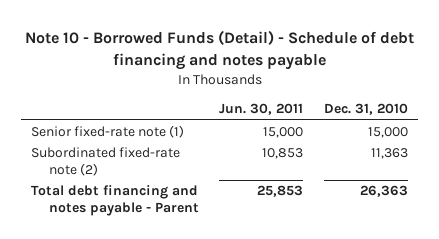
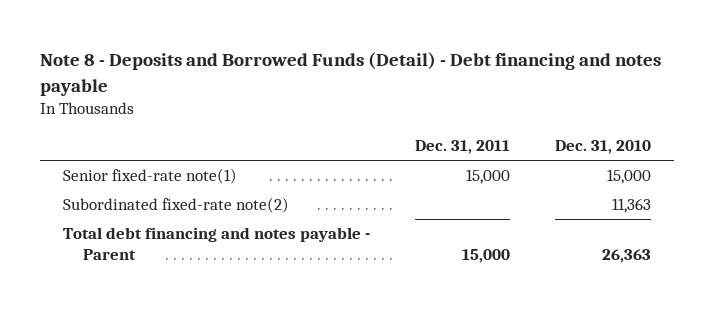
- Note 10 - Borrowed Funds (Detail) - Schedule of debt financing and notes payable
+ Note 8 - Deposits and Borrowed Funds (Detail) - Debt financing and notes payable
- | Jun. 30, 2011 | Dec. 31, 2010
+ | Dec. 31, 2011 | Dec. 31, 2010
- Senior fixed-rate note (1) | 15,000 | 15,000
- Subordinated fixed-rate note (2) | 10,853 | 11,363
+ Senior fixed-rate note(1) | 15,000 | 15,000
+ Subordinated fixed-rate note(2) | | 11,363

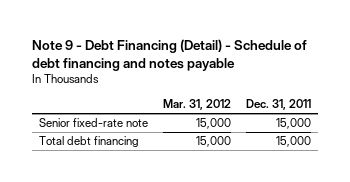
- Note 8 - Deposits and Borrowed Funds (Detail) - Debt financing and notes payable
+ Note 9 - Debt Financing (Detail) - Schedule of debt financing and notes payable
- | Dec. 31, 2011 | Dec. 31, 2010
+ | Mar. 31, 2012 | Dec. 31, 2011
- Senior fixed-rate note(1) | 15,000 | 15,000
- Subordinated fixed-rate note(2) | | 11,363
- Total debt financing and notes payable - Parent | 15,000 | 26,363
+ Senior fixed-rate note | 15,000 | 15,000
+ Total debt financing | 15,000 | 15,000

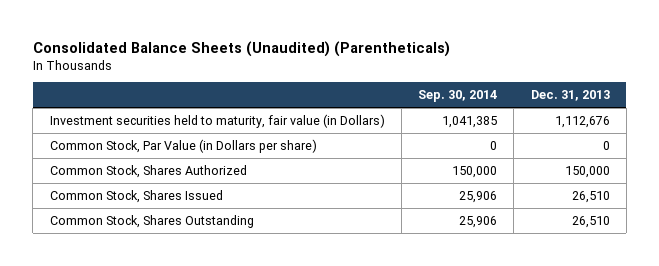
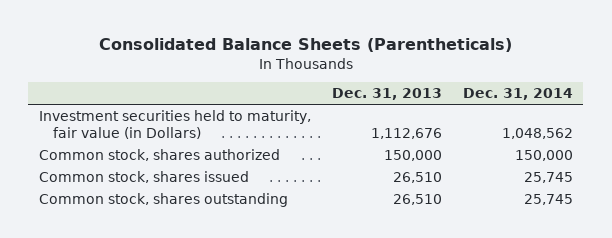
- Consolidated Balance Sheets (Unaudited) (Parentheticals)
+ Consolidated Balance Sheets (Parentheticals)
- | Sep. 30, 2014 | Dec. 31, 2013
+ | Dec. 31, 2013 | Dec. 31, 2014
- Common Stock, Par Value (in Dollars per share) | 0 | 0
- Common Stock, Shares Authorized | 150,000 | 150,000
- Common Stock, Shares Issued | 25,906 | 26,510
- Common Stock, Shares Outstanding | 25,906 | 26,510
+ Common stock, sharеs authorizеd | 150,000 | 150,000
+ Common stock, sharеs issuеd | 26,510 | 25,745
+ Common stock, sharеs outstanding | 26,510 | 25,745

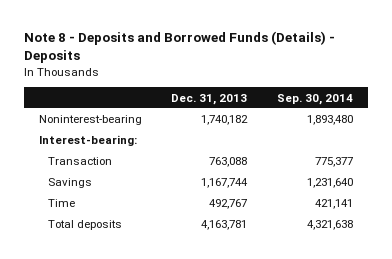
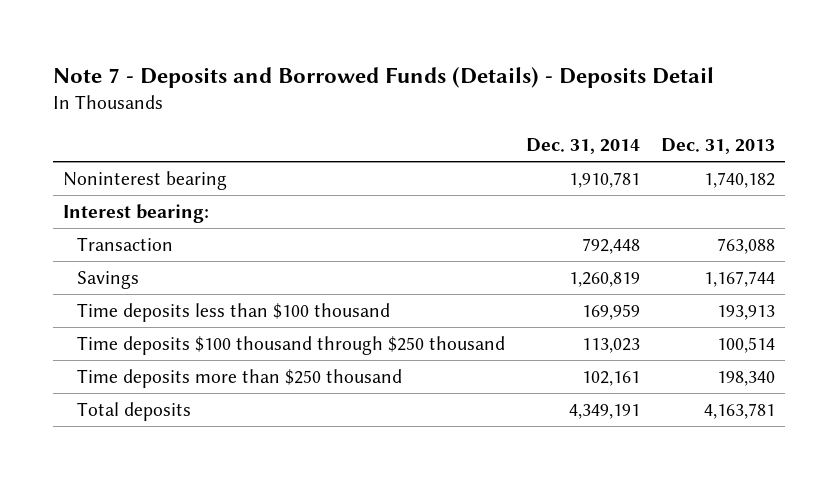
- Note 8 - Deposits and Borrowed Funds (Details) - Deposits
+ Note 7 - Deposits and Borrowed Funds (Details) - Deposits Detail
- | Dec. 31, 2013 | Sep. 30, 2014
+ | Dec. 31, 2014 | Dec. 31, 2013
- Noninterest-bearing | 1,740,182 | 1,893,480
- Interest-bearing:
+ Noninterest bearing | 1,910,781 | 1,740,182
+ Interest bearing:
- Time | 492,767 | 421,141
+ Time deposits less than $100 thousand | 169,959 | 193,913
+ Time deposits $100 thousand through $250 thousand | 113,023 | 100,514
+ Time deposits more than $250 thousand | 102,161 | 198,340

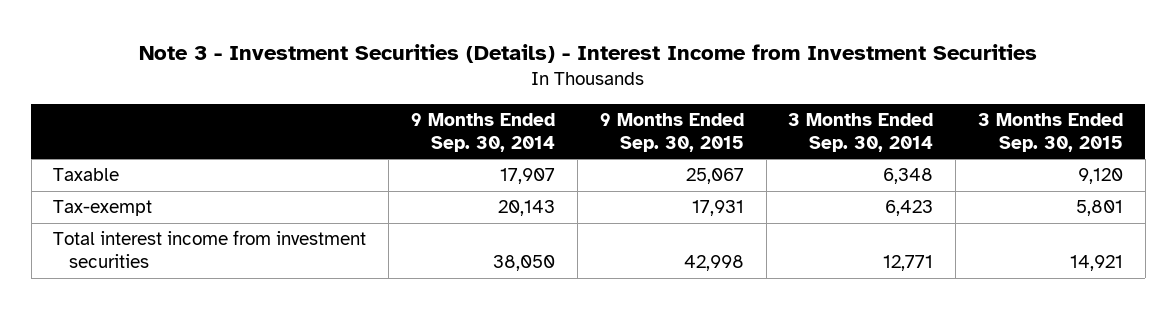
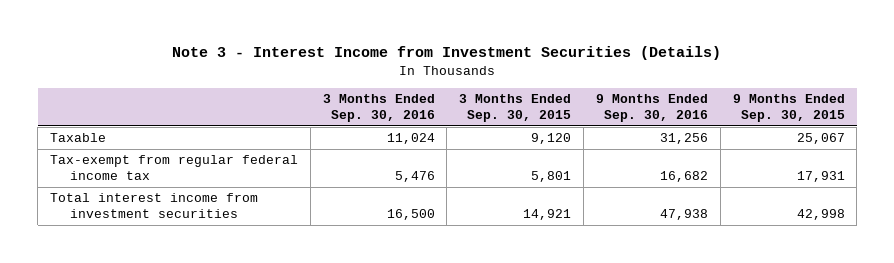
- Note 3 - Investment Securities (Details) - Interest Income from Investment Securities
+ Note 3 - Interest Income from Investment Securities (Details)
- | 9 Months Ended Sep. 30, 2014 | 9 Months Ended Sep. 30, 2015 | 3 Months Ended Sep. 30, 2014 | 3 Months Ended Sep. 30, 2015
+ | 3 Months Ended Sep. 30, 2016 | 3 Months Ended Sep. 30, 2015 | 9 Months Ended Sep. 30, 2016 | 9 Months Ended Sep. 30, 2015
- Tax-exempt | 20,143 | 17,931 | 6,423 | 5,801
+ Tax-exempt from regular federal income tax | 5,476 | 5,801 | 16,682 | 17,931

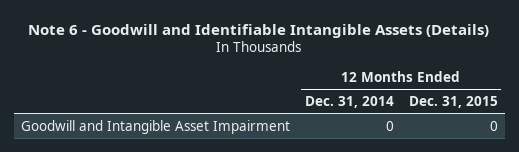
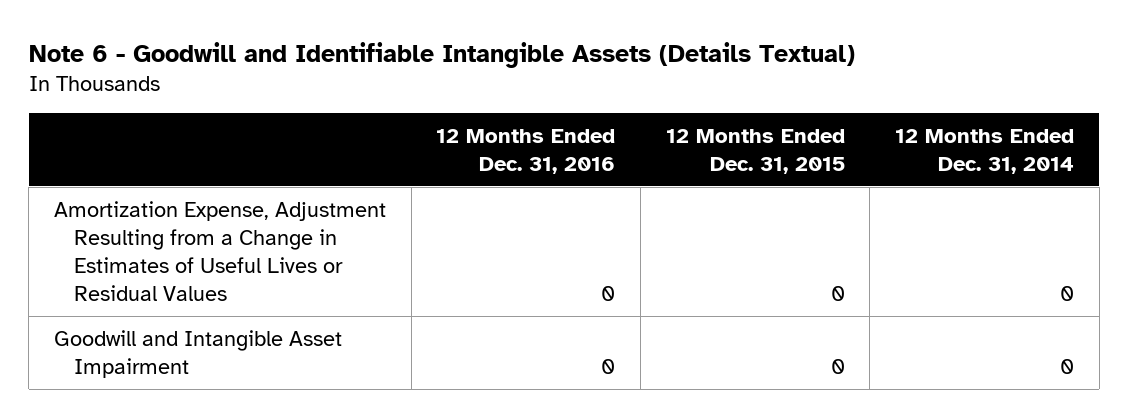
- Note 6 - Goodwill and Identifiable Intangible Assets (Details)
+ Note 6 - Goodwill and Identifiable Intangible Assets (Details Textual)
- | 12 Months Ended Dec. 31, 2014 | 12 Months Ended Dec. 31, 2015
+ | 12 Months Ended Dec. 31, 2016 | 12 Months Ended Dec. 31, 2015 | 12 Months Ended Dec. 31, 2014
+ Amortization Expense, Adjustment Resulting from a Change in Estimates of Useful Lives or Residual Values | 0 | 0 | 0

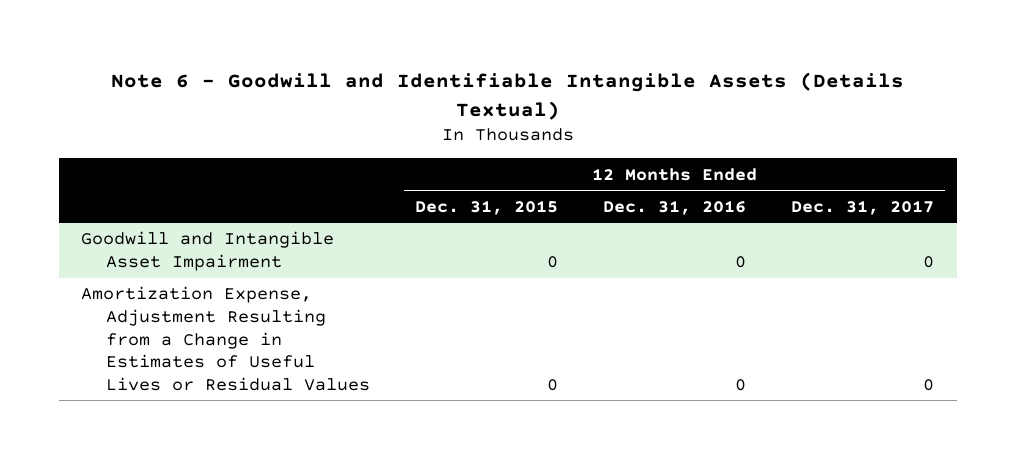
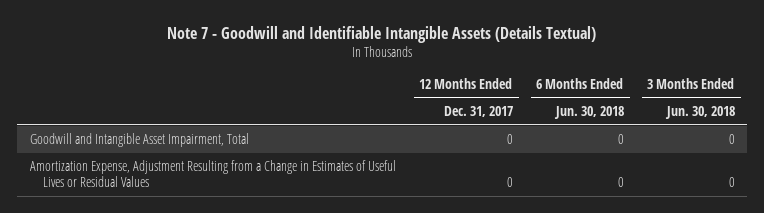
- Note 6 - Goodwill and Identifiable Intangible Assets (Details Textual)
+ Note 7 - Goodwill and Identifiable Intangible Assets (Details Textual)
- | 12 Months Ended Dec. 31, 2015 | 12 Months Ended Dec. 31, 2016 | 12 Months Ended Dec. 31, 2017
+ | 12 Months Ended Dec. 31, 2017 | 6 Months Ended Jun. 30, 2018 | 3 Months Ended Jun. 30, 2018
- Goodwill and Intangible Asset Impairment | 0 | 0 | 0
+ Goodwill and Intangible Asset Impairment, Total | 0 | 0 | 0

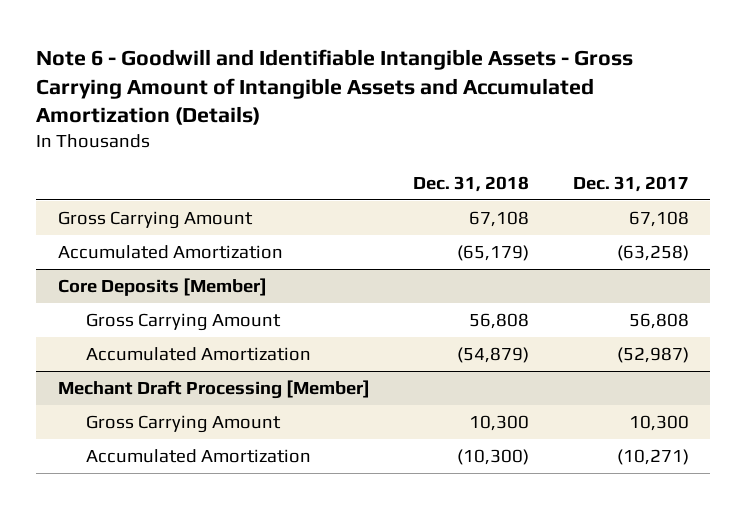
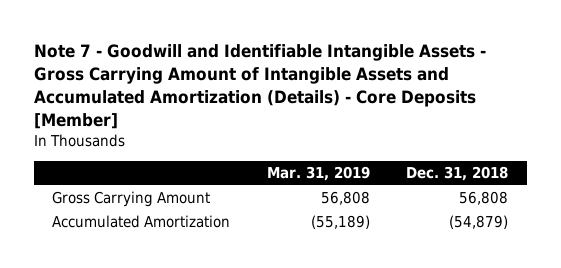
- Note 6 - Goodwill and Identifiable Intangible Assets - Gross Carrying Amount of Intangible Assets and Accumulated Amortization (Details)
+ Note 7 - Goodwill and Identifiable Intangible Assets - Gross Carrying Amount of Intangible Assets and Accumulated Amortization (Details) - Core Deposits [Member]
- | Dec. 31, 2018 | Dec. 31, 2017
+ | Mar. 31, 2019 | Dec. 31, 2018
- Gross Carrying Amount | 67,108 | 67,108
- Accumulated Amortization | (65,179) | (63,258)
- Core Deposits [Member]
- Mechant Draft Processing [Member]
- Gross Carrying Amount | 10,300 | 10,300
- Accumulated Amortization | (10,300) | (10,271)

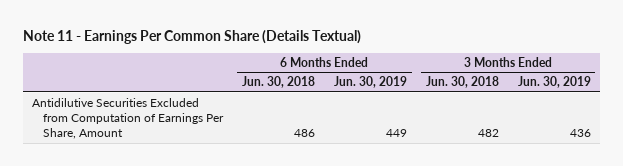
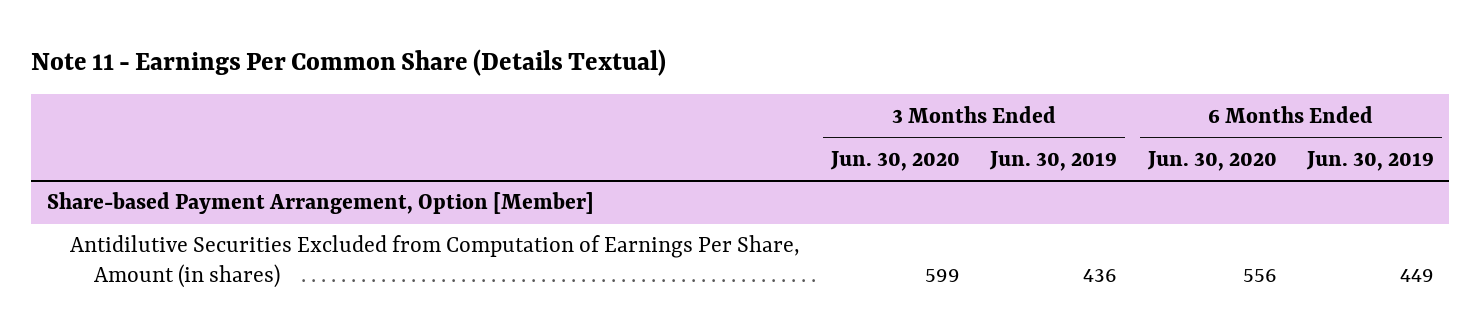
- | 6 Months Ended Jun. 30, 2018 | 6 Months Ended Jun. 30, 2019 | 3 Months Ended Jun. 30, 2018 | 3 Months Ended Jun. 30, 2019
+ | 3 Months Ended Jun. 30, 2020 | 3 Months Ended Jun. 30, 2019 | 6 Months Ended Jun. 30, 2020 | 6 Months Ended Jun. 30, 2019
- Antidilutive Securities Excluded from Computation of Earnings Per Share, Amount | 486 | 449 | 482 | 436
+ Share-based Payment Arrangement, Option [Member]
+ Antidilutive Securities Excluded from Computation of Earnings Per Share, Amount (in shares) | 599 | 436 | 556 | 449

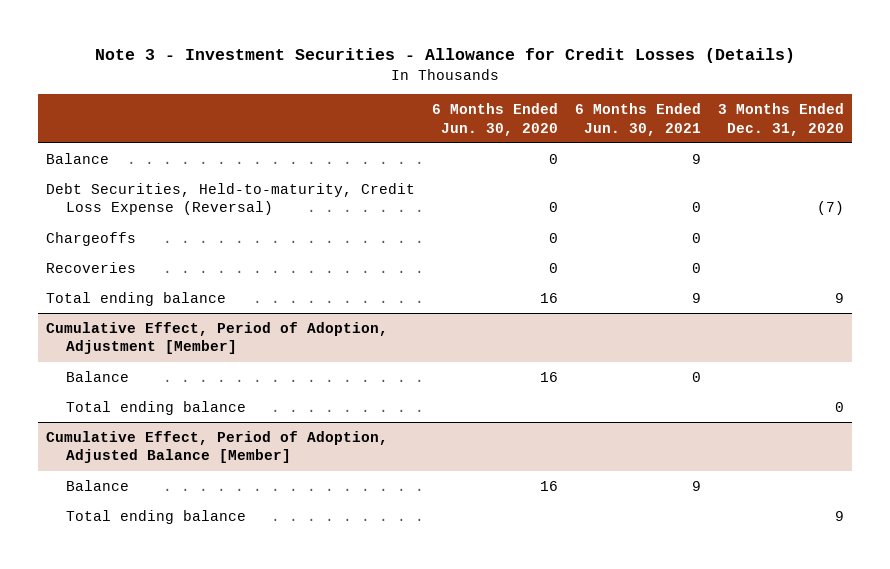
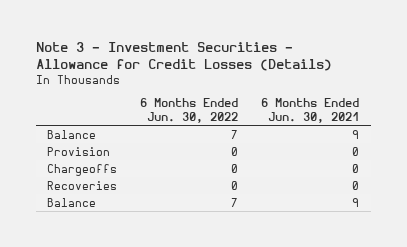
- | 6 Months Ended Jun. 30, 2020 | 6 Months Ended Jun. 30, 2021 | 3 Months Ended Dec. 31, 2020
+ | 6 Months Ended Jun. 30, 2022 | 6 Months Ended Jun. 30, 2021
- Debt Securities, Held-to-maturity, Credit Loss Expense (Reversal) | 0 | 0 | (7)
+ Provision | 0 | 0
- Total ending balance | 16 | 9 | 9
- Cumulative Effect, Period of Adoption, Adjustment [Member]
- Balance | 16 | 0 |
- Total ending balance | | | 0
- Cumulative Effect, Period of Adoption, Adjusted Balance [Member]
- Total ending balance | | | 9

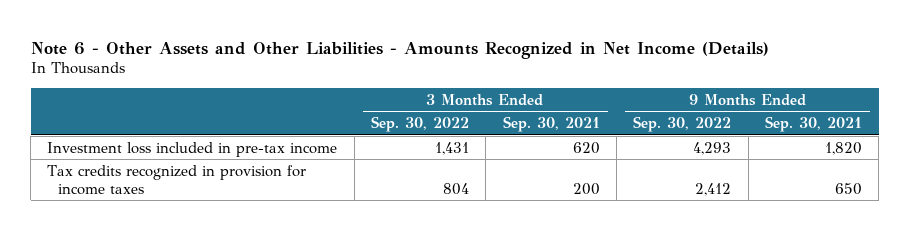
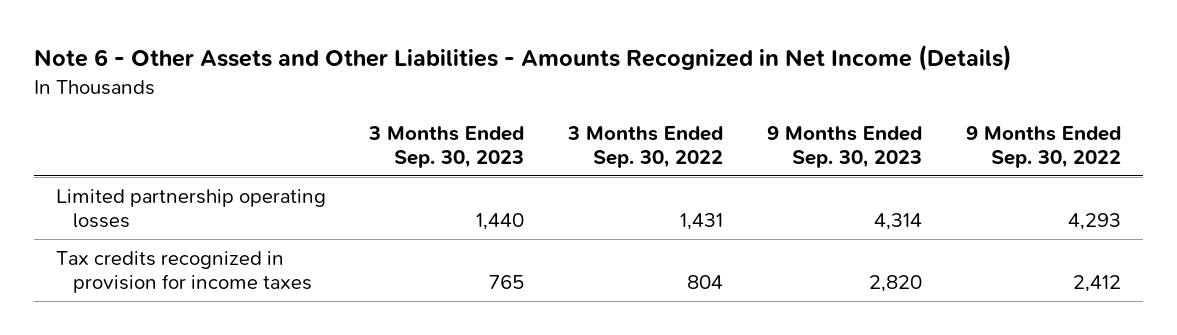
- | 3 Months Ended Sep. 30, 2022 | 3 Months Ended Sep. 30, 2021 | 9 Months Ended Sep. 30, 2022 | 9 Months Ended Sep. 30, 2021
+ | 3 Months Ended Sep. 30, 2023 | 3 Months Ended Sep. 30, 2022 | 9 Months Ended Sep. 30, 2023 | 9 Months Ended Sep. 30, 2022
- Investment loss included in pre-tax income | 1,431 | 620 | 4,293 | 1,820
+ Limited partnership operating losses | 1,440 | 1,431 | 4,314 | 4,293

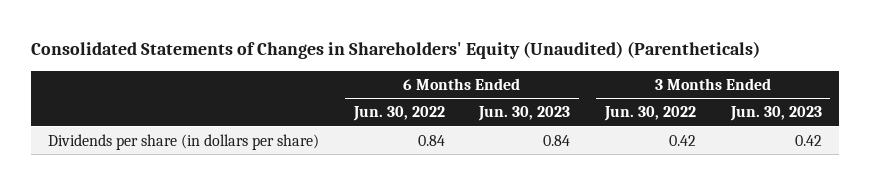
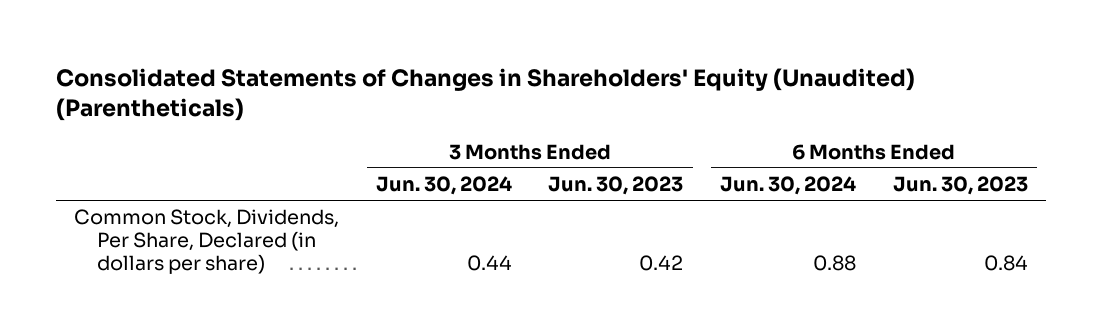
- | 6 Months Ended Jun. 30, 2022 | 6 Months Ended Jun. 30, 2023 | 3 Months Ended Jun. 30, 2022 | 3 Months Ended Jun. 30, 2023
+ | 3 Months Ended Jun. 30, 2024 | 3 Months Ended Jun. 30, 2023 | 6 Months Ended Jun. 30, 2024 | 6 Months Ended Jun. 30, 2023
- Dividends per share (in dollars per share) | 0.84 | 0.84 | 0.42 | 0.42
+ Common Stock, Dividends, Per Share, Declared (in dollars per share) | 0.44 | 0.42 | 0.88 | 0.84

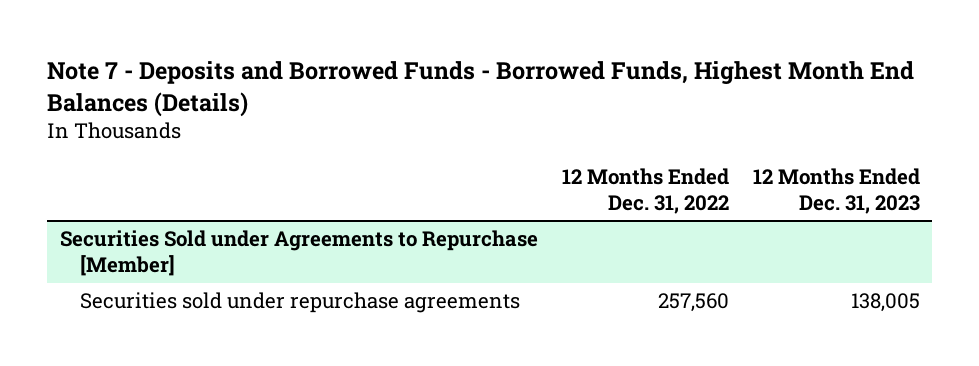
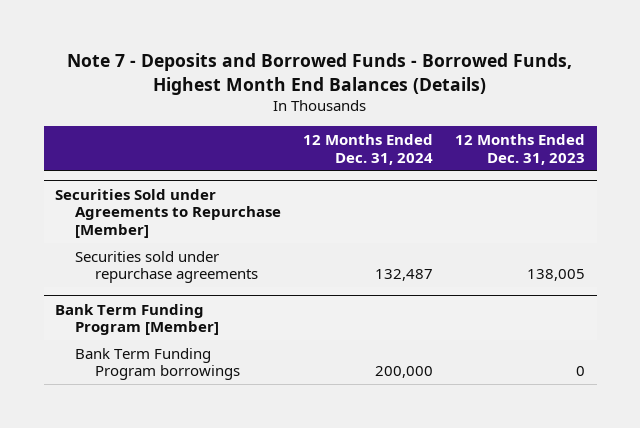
- | 12 Months Ended Dec. 31, 2022 | 12 Months Ended Dec. 31, 2023
+ | 12 Months Ended Dec. 31, 2024 | 12 Months Ended Dec. 31, 2023
+ Bank Term Funding Program [Member]
+ Bank Term Funding Program borrowings | 200,000 | 0

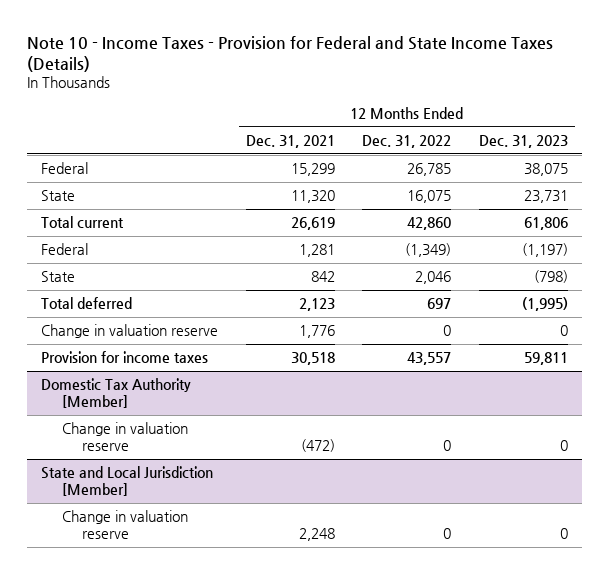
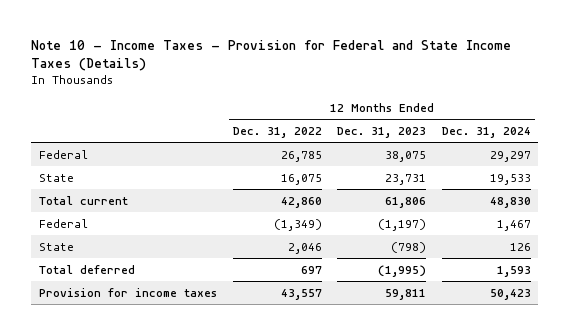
- | 12 Months Ended Dec. 31, 2021 | 12 Months Ended Dec. 31, 2022 | 12 Months Ended Dec. 31, 2023
+ | 12 Months Ended Dec. 31, 2022 | 12 Months Ended Dec. 31, 2023 | 12 Months Ended Dec. 31, 2024
- Change in valuation reserve | 1,776 | 0 | 0
- Domestic Tax Authority [Member]
- Change in valuation reserve | (472) | 0 | 0
- State and Local Jurisdiction [Member]
- Change in valuation reserve | 2,248 | 0 | 0

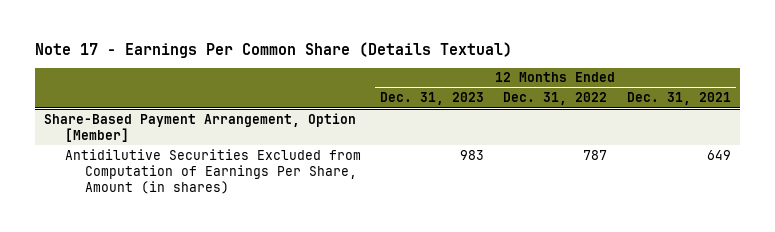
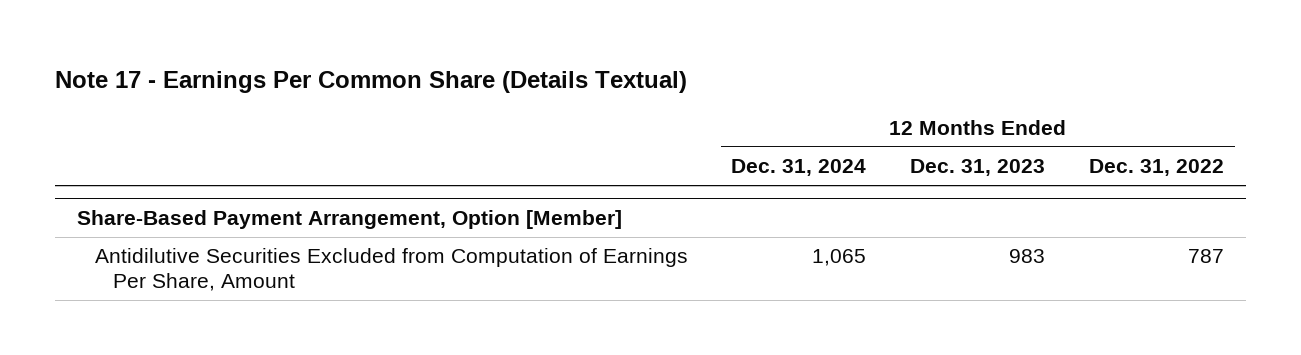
- | 12 Months Ended Dec. 31, 2023 | 12 Months Ended Dec. 31, 2022 | 12 Months Ended Dec. 31, 2021
+ | 12 Months Ended Dec. 31, 2024 | 12 Months Ended Dec. 31, 2023 | 12 Months Ended Dec. 31, 2022
@ Share-Based Payment Arrangement, Option [Member]
- Antidilutive Securities Excluded from Computation of Earnings Per Share, Amount (in shares) | 983 | 787 | 649
+ Antidilutive Securities Excluded from Computation of Earnings Per Share, Amount | 1,065 | 983 | 787

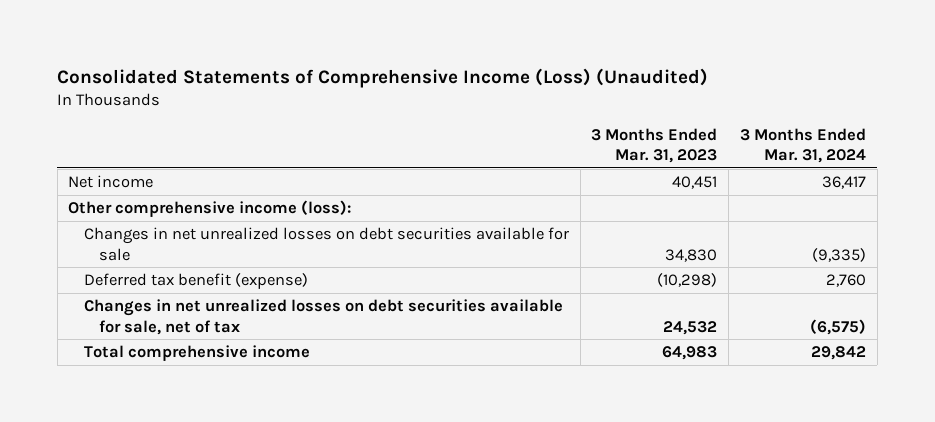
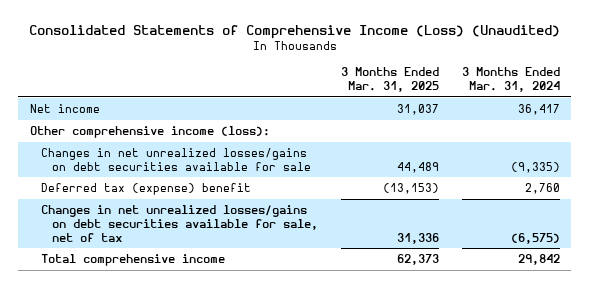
- | 3 Months Ended Mar. 31, 2023 | 3 Months Ended Mar. 31, 2024
+ | 3 Months Ended Mar. 31, 2025 | 3 Months Ended Mar. 31, 2024
- Changes in net unrealized losses on debt securities available for sale | 34,830 | (9,335)
- Deferred tax benefit (expense) | (10,298) | 2,760
- Changes in net unrealized losses on debt securities available for sale, net of tax | 24,532 | (6,575)
+ Changes in net unrealized losses/gains on debt securities available for sale | 44,489 | (9,335)
+ Deferred tax (expense) benefit | (13,153) | 2,760
+ Changes in net unrealized losses/gains on debt securities available for sale, net of tax | 31,336 | (6,575)

